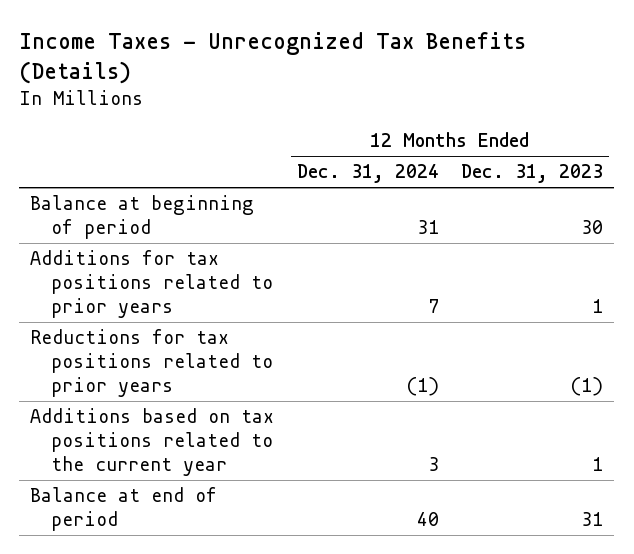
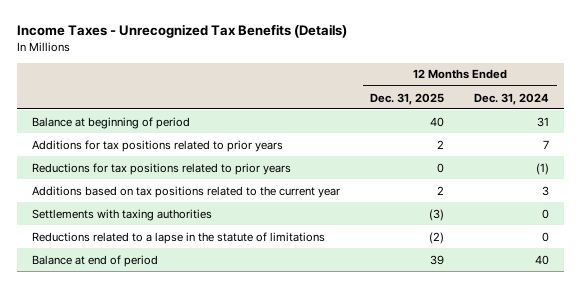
- | 12 Months Ended Dec. 31, 2024 | 12 Months Ended Dec. 31, 2023
+ | 12 Months Ended Dec. 31, 2025 | 12 Months Ended Dec. 31, 2024
+ Settlements with taxing authorities | (3) | 0
+ Reductions related to a lapse in the statute of limitations | (2) | 0

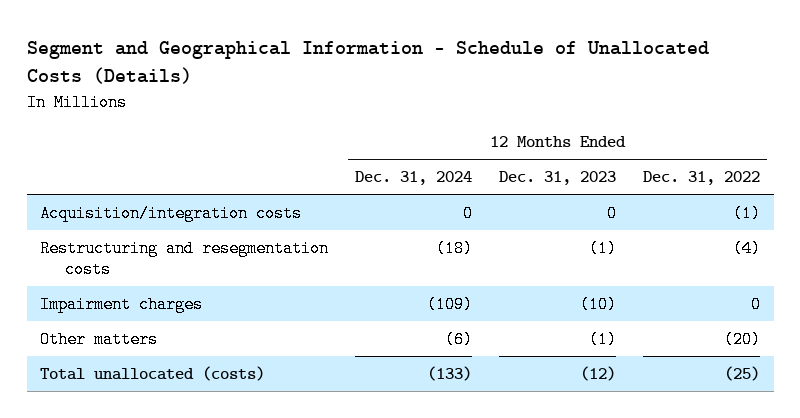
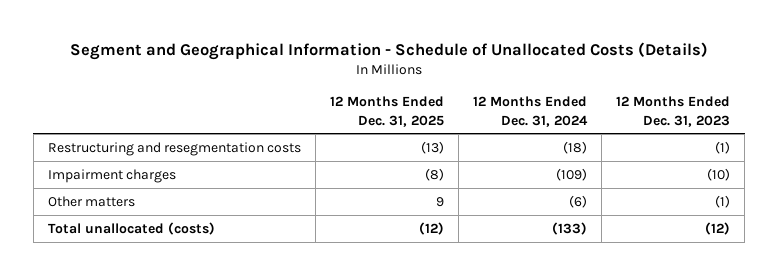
- | 12 Months Ended Dec. 31, 2024 | 12 Months Ended Dec. 31, 2023 | 12 Months Ended Dec. 31, 2022
+ | 12 Months Ended Dec. 31, 2025 | 12 Months Ended Dec. 31, 2024 | 12 Months Ended Dec. 31, 2023
- Acquisition/integration costs | 0 | 0 | (1)

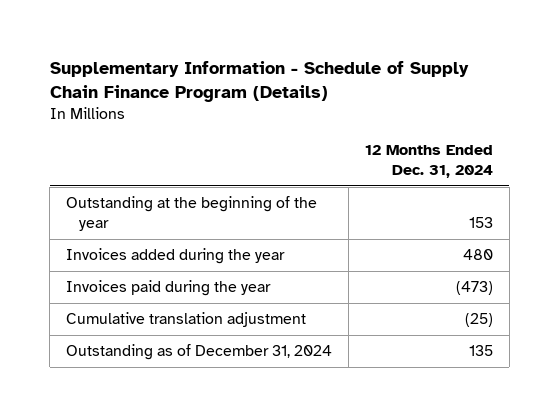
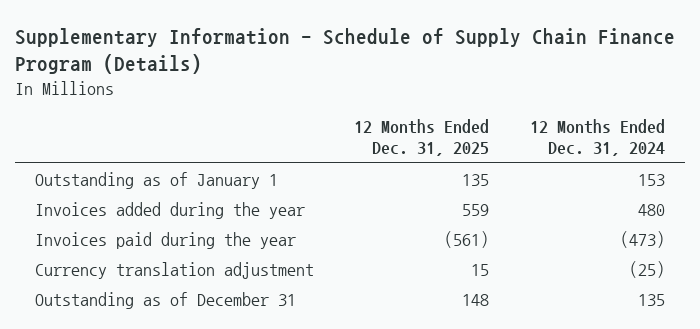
- | 12 Months Ended Dec. 31, 2024
+ | 12 Months Ended Dec. 31, 2025 | 12 Months Ended Dec. 31, 2024
- Outstanding at the beginning of the year | 153
+ Outstanding as of January 1 | 135 | 153
- Cumulative translation adjustment | (25)
- Outstanding as of December 31, 2024 | 135
+ Currency translation adjustment | 15 | (25)
+ Outstanding as of December 31 | 148 | 135

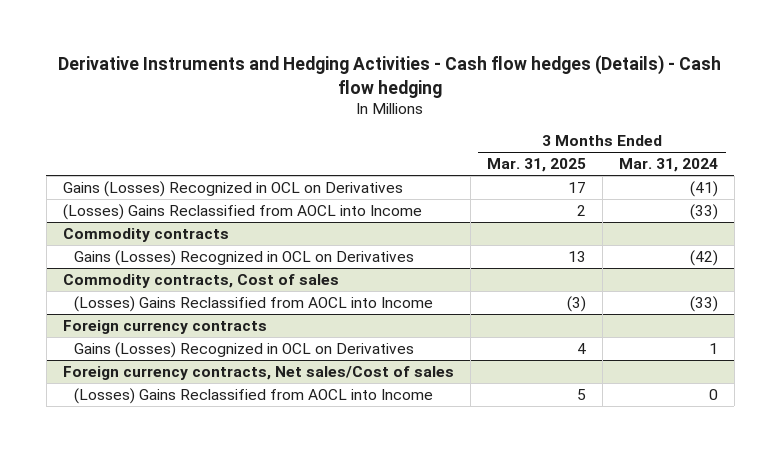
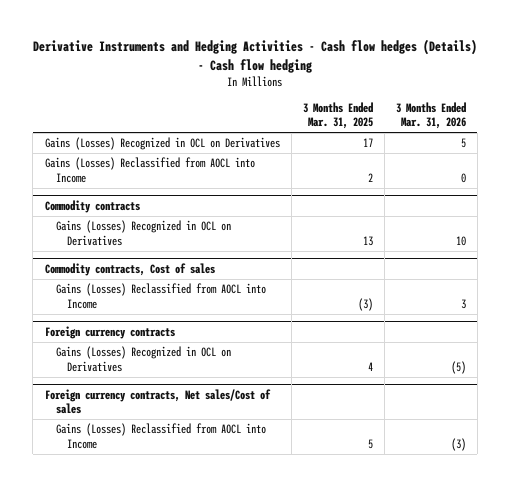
- | 3 Months Ended Mar. 31, 2025 | 3 Months Ended Mar. 31, 2024
+ | 3 Months Ended Mar. 31, 2025 | 3 Months Ended Mar. 31, 2026
- (Losses) Gains Reclassified from AOCL into Income | 2 | (33)
+ Gains (Losses) Reclassified from AOCL into Income | 2 | 0
@ Commodity contracts, Cost of sales
- (Losses) Gains Reclassified from AOCL into Income | (3) | (33)
+ Gains (Losses) Reclassified from AOCL into Income | (3) | 3
@ Foreign currency contracts, Net sales/Cost of sales
- (Losses) Gains Reclassified from AOCL into Income | 5 | 0
+ Gains (Losses) Reclassified from AOCL into Income | 5 | (3)

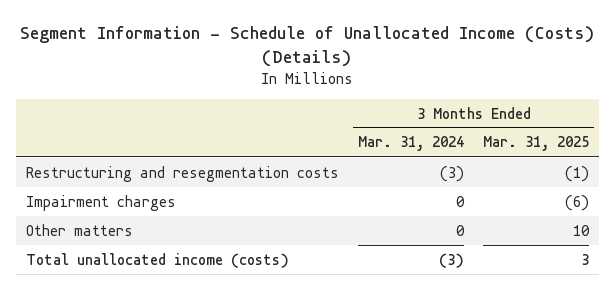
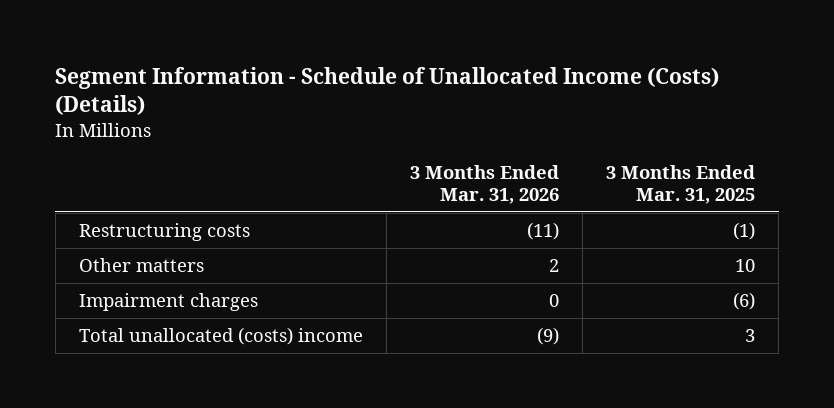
- | 3 Months Ended Mar. 31, 2024 | 3 Months Ended Mar. 31, 2025
+ | 3 Months Ended Mar. 31, 2026 | 3 Months Ended Mar. 31, 2025
- Restructuring and resegmentation costs | (3) | (1)
+ Restructuring costs | (11) | (1)
- Total unallocated income (costs) | (3) | 3
moved down: Impairment charges | 0 | (6)
+ Total unallocated (costs) income | (9) | 3

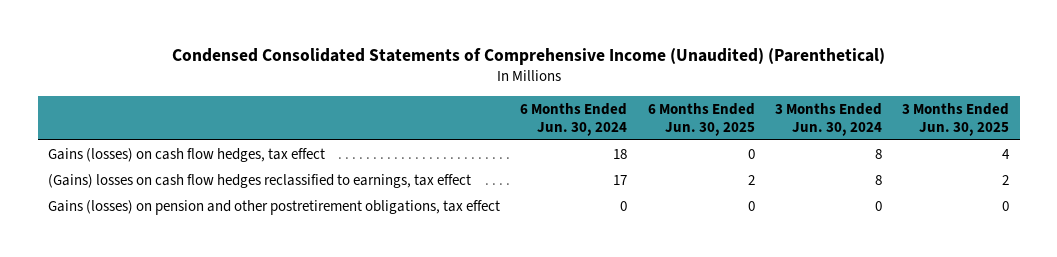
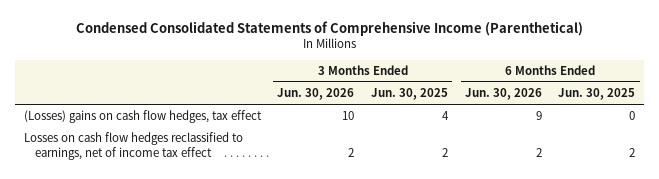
- Condensed Consolidated Statements of Comprehensive Income (Unaudited) (Parenthetical)
+ Condensed Consolidated Statements of Comprehensive Income (Parenthetical)
- | 6 Months Ended Jun. 30, 2024 | 6 Months Ended Jun. 30, 2025 | 3 Months Ended Jun. 30, 2024 | 3 Months Ended Jun. 30, 2025
+ | 3 Months Ended Jun. 30, 2026 | 3 Months Ended Jun. 30, 2025 | 6 Months Ended Jun. 30, 2026 | 6 Months Ended Jun. 30, 2025
- Gains (losses) on cash flow hedges, tax effect | 18 | 0 | 8 | 4
- (Gains) losses on cash flow hedges reclassified to earnings, tax effect | 17 | 2 | 8 | 2
- Gains (losses) on pension and other postretirement obligations, tax effect | 0 | 0 | 0 | 0
+ (Losses) gains on cash flow hedges, tax effect | 10 | 4 | 9 | 0
+ Losses on cash flow hedges reclassified to earnings, net of income tax effect | 2 | 2 | 2 | 2

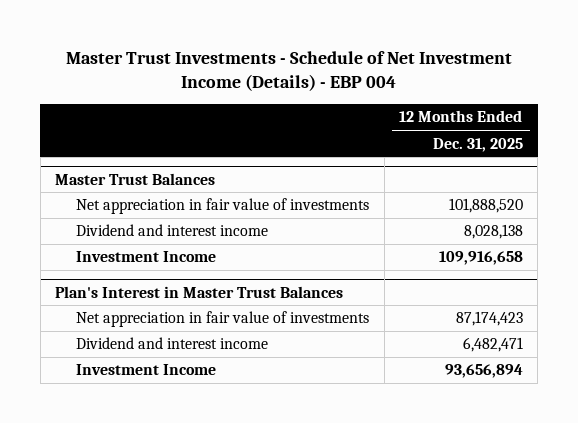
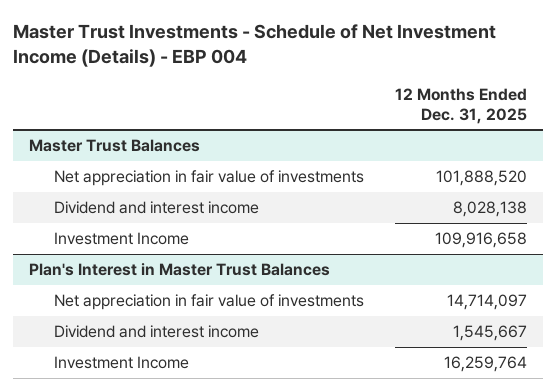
@ Plan's Interest in Master Trust Balances
- Net appreciation in fair value of investments | 87,174,423
- Dividend and interest income | 6,482,471
- Investment Income | 93,656,894
+ Net appreciation in fair value of investments | 14,714,097
+ Dividend and interest income | 1,545,667
+ Investment Income | 16,259,764

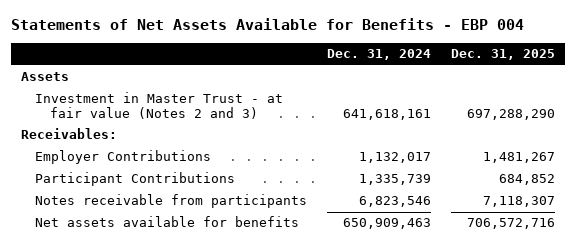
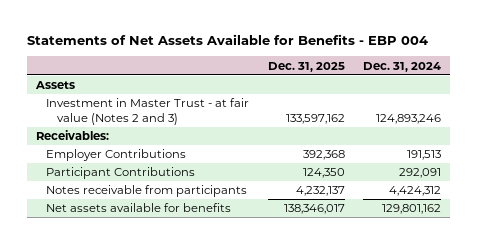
- | Dec. 31, 2024 | Dec. 31, 2025
+ | Dec. 31, 2025 | Dec. 31, 2024
- Investment in Master Trust - at fair value (Notes 2 and 3) | 641,618,161 | 697,288,290
+ Investment in Master Trust - at fair value (Notes 2 and 3) | 133,597,162 | 124,893,246
- Employer Contributions | 1,132,017 | 1,481,267
- Participant Contributions | 1,335,739 | 684,852
- Notes receivable from participants | 6,823,546 | 7,118,307
- Net assets available for benefits | 650,909,463 | 706,572,716
+ Employer Contributions | 392,368 | 191,513
+ Participant Contributions | 124,350 | 292,091
+ Notes receivable from participants | 4,232,137 | 4,424,312
+ Net assets available for benefits | 138,346,017 | 129,801,162

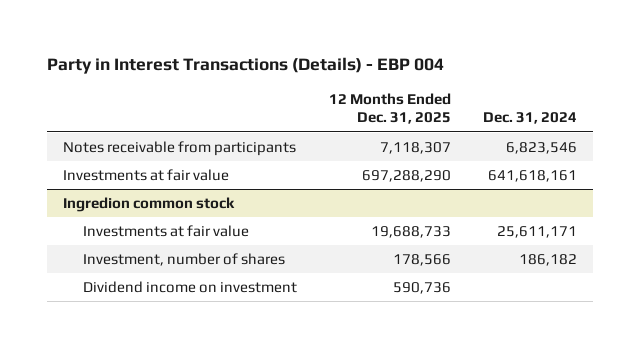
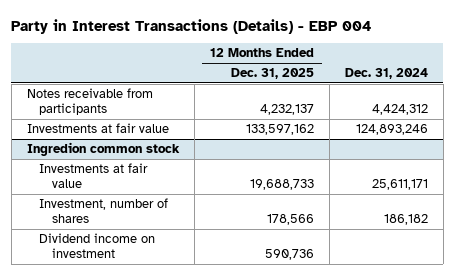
- Notes receivable from participants | 7,118,307 | 6,823,546
- Investments at fair value | 697,288,290 | 641,618,161
+ Notes receivable from participants | 4,232,137 | 4,424,312
+ Investments at fair value | 133,597,162 | 124,893,246

